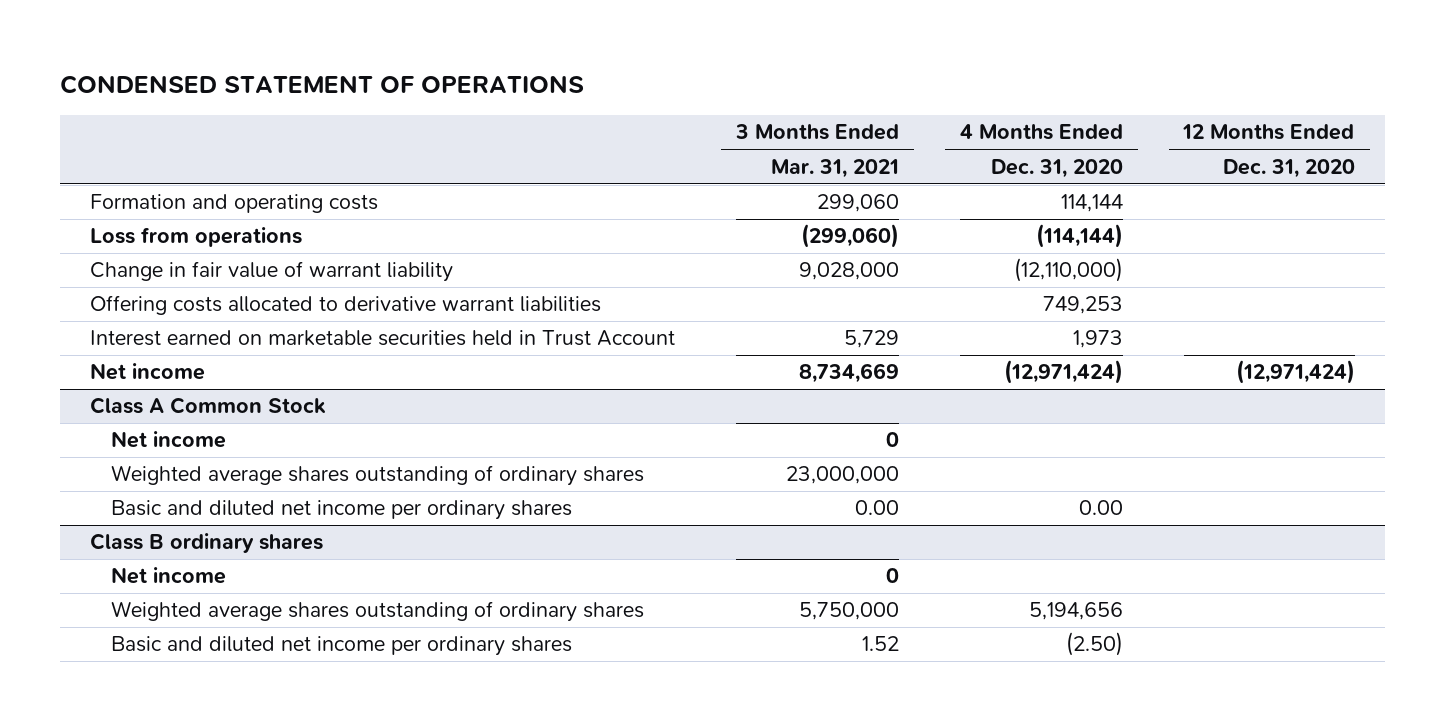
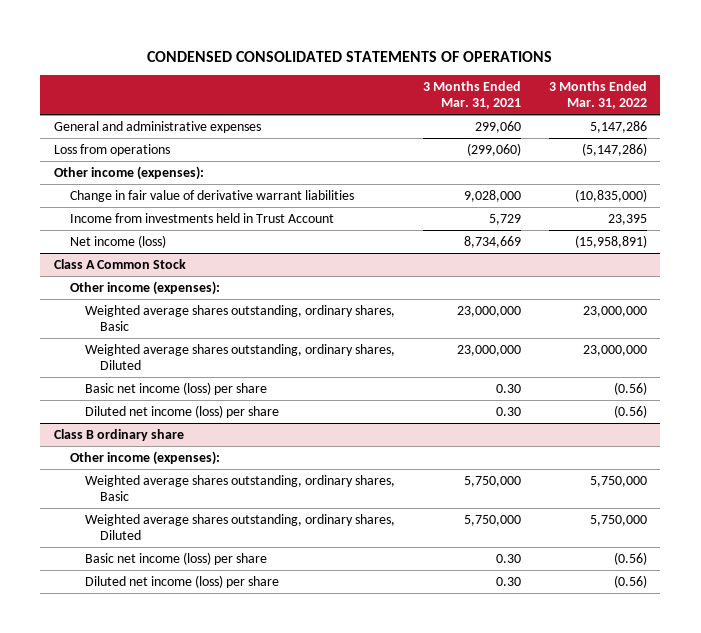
- CONDENSED STATEMENT OF OPERATIONS
+ CONDENSED CONSOLIDATED STATEMENTS OF OPERATIONS
- | 3 Months Ended Mar. 31, 2021 | 4 Months Ended Dec. 31, 2020 | 12 Months Ended Dec. 31, 2020
+ | 3 Months Ended Mar. 31, 2021 | 3 Months Ended Mar. 31, 2022
- Formation and operating costs | 299,060 | 114,144 |
+ General and administrative expenses | 299,060 | 5,147,286
- Change in fair value of warrant liability | 9,028,000 | (12,110,000) |
- Offering costs allocated to derivative warrant liabilities | | 749,253 |
- Interest earned on marketable securities held in Trust Account | 5,729 | 1,973 |
- Net income | 8,734,669 | (12,971,424) | (12,971,424)
+ Other income (expenses):
+ Change in fair value of derivative warrant liabilities | 9,028,000 | (10,835,000)
+ Income from investments held in Trust Account | 5,729 | 23,395
+ Net income (loss) | 8,734,669 | (15,958,891)
@ Class A Common Stock
- Net income | 0 | |
- Weighted average shares outstanding of ordinary shares | 23,000,000 | |
- Basic and diluted net income per ordinary shares | 0.00 | 0.00 |
- Class B ordinary shares
- Net income | 0 | |
- Weighted average shares outstanding of ordinary shares | 5,750,000 | 5,194,656 |
- Basic and diluted net income per ordinary shares | 1.52 | (2.50) |
@ Class A Common Stock
+ Other income (expenses):
+ Weighted average shares outstanding, ordinary shares, Basic | 23,000,000 | 23,000,000
+ Weighted average shares outstanding, ordinary shares, Diluted | 23,000,000 | 23,000,000
+ Basic net income (loss) per share | 0.30 | (0.56)
+ Diluted net income (loss) per share | 0.30 | (0.56)
+ Class B ordinary share
+ Other income (expenses):
+ Weighted average shares outstanding, ordinary shares, Basic | 5,750,000 | 5,750,000
+ Weighted average shares outstanding, ordinary shares, Diluted | 5,750,000 | 5,750,000
+ Basic net income (loss) per share | 0.30 | (0.56)
+ Diluted net income (loss) per share | 0.30 | (0.56)

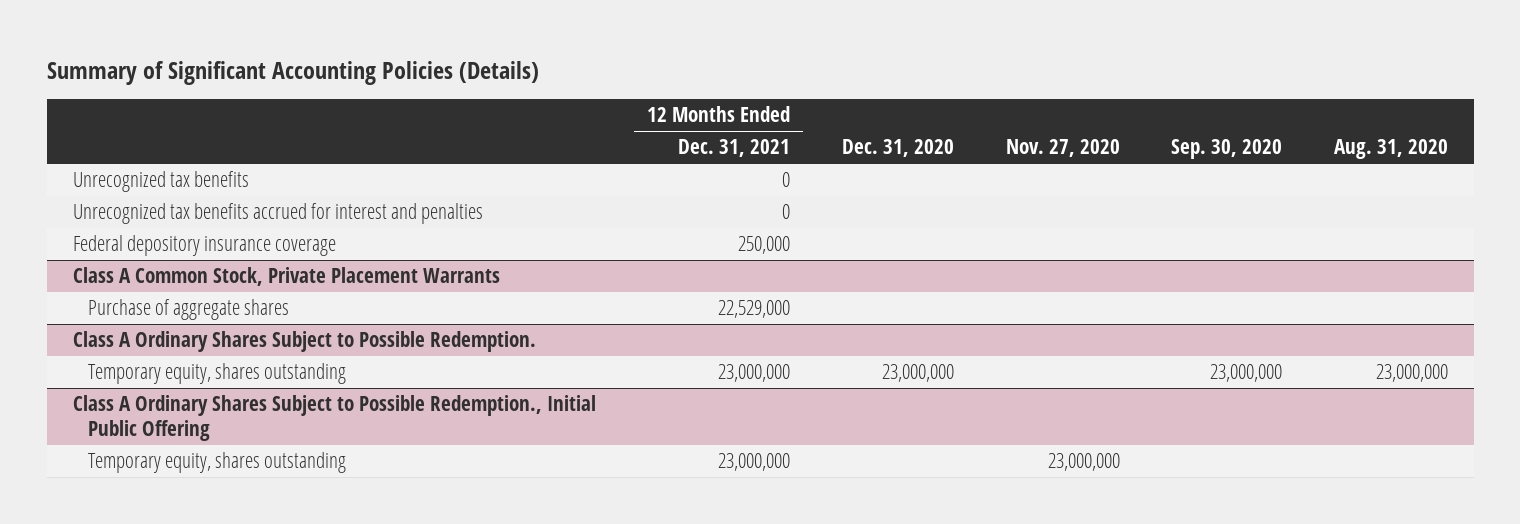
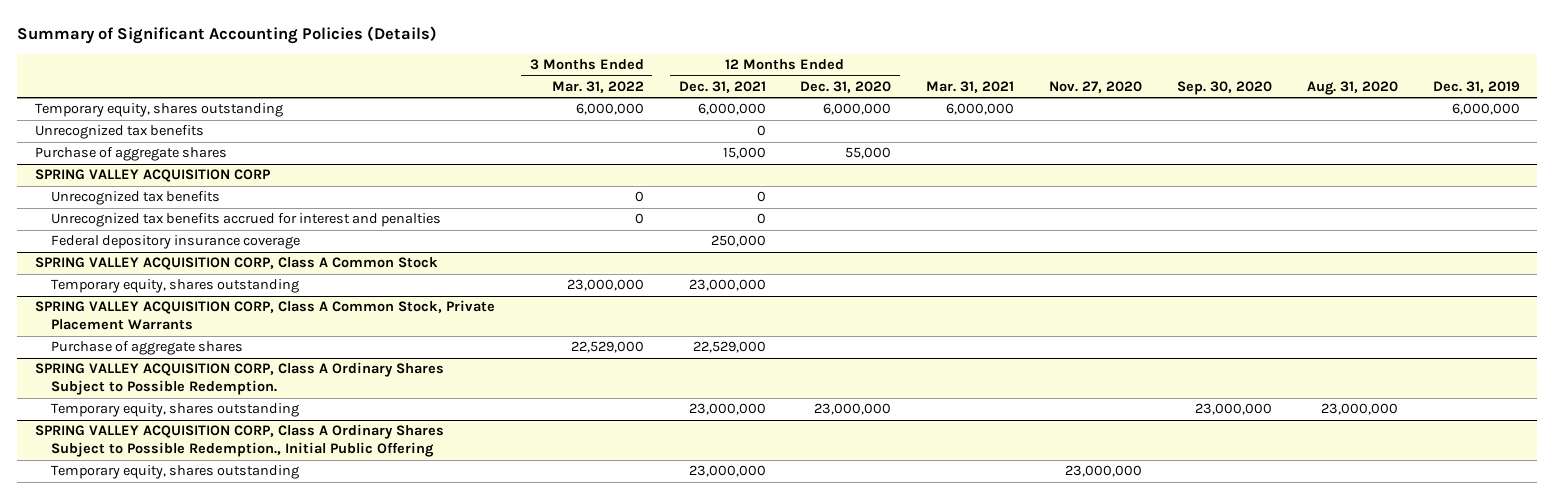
- | 12 Months Ended Dec. 31, 2021 | Dec. 31, 2020 | Nov. 27, 2020 | Sep. 30, 2020 | Aug. 31, 2020
+ | 3 Months Ended Mar. 31, 2022 | 12 Months Ended Dec. 31, 2021 | 12 Months Ended Dec. 31, 2020 | Mar. 31, 2021 | Nov. 27, 2020 | Sep. 30, 2020 | Aug. 31, 2020 | Dec. 31, 2019
+ Temporary equity, shares outstanding | 6,000,000 | 6,000,000 | 6,000,000 | 6,000,000 | | | | 6,000,000
+ Purchase of aggregate shares | | 15,000 | 55,000 | | | | |
+ SPRING VALLEY ACQUISITION CORP
+ Unrecognized tax benefits | 0 | 0 | | | | | |
- Class A Common Stock, Private Placement Warrants
+ SPRING VALLEY ACQUISITION CORP, Class A Common Stock
+ Temporary equity, shares outstanding | 23,000,000 | 23,000,000 | | | | | |
+ SPRING VALLEY ACQUISITION CORP, Class A Common Stock, Private Placement Warrants
- Class A Ordinary Shares Subject to Possible Redemption.
+ SPRING VALLEY ACQUISITION CORP, Class A Ordinary Shares Subject to Possible Redemption.
- Class A Ordinary Shares Subject to Possible Redemption., Initial Public Offering
+ SPRING VALLEY ACQUISITION CORP, Class A Ordinary Shares Subject to Possible Redemption., Initial Public Offering

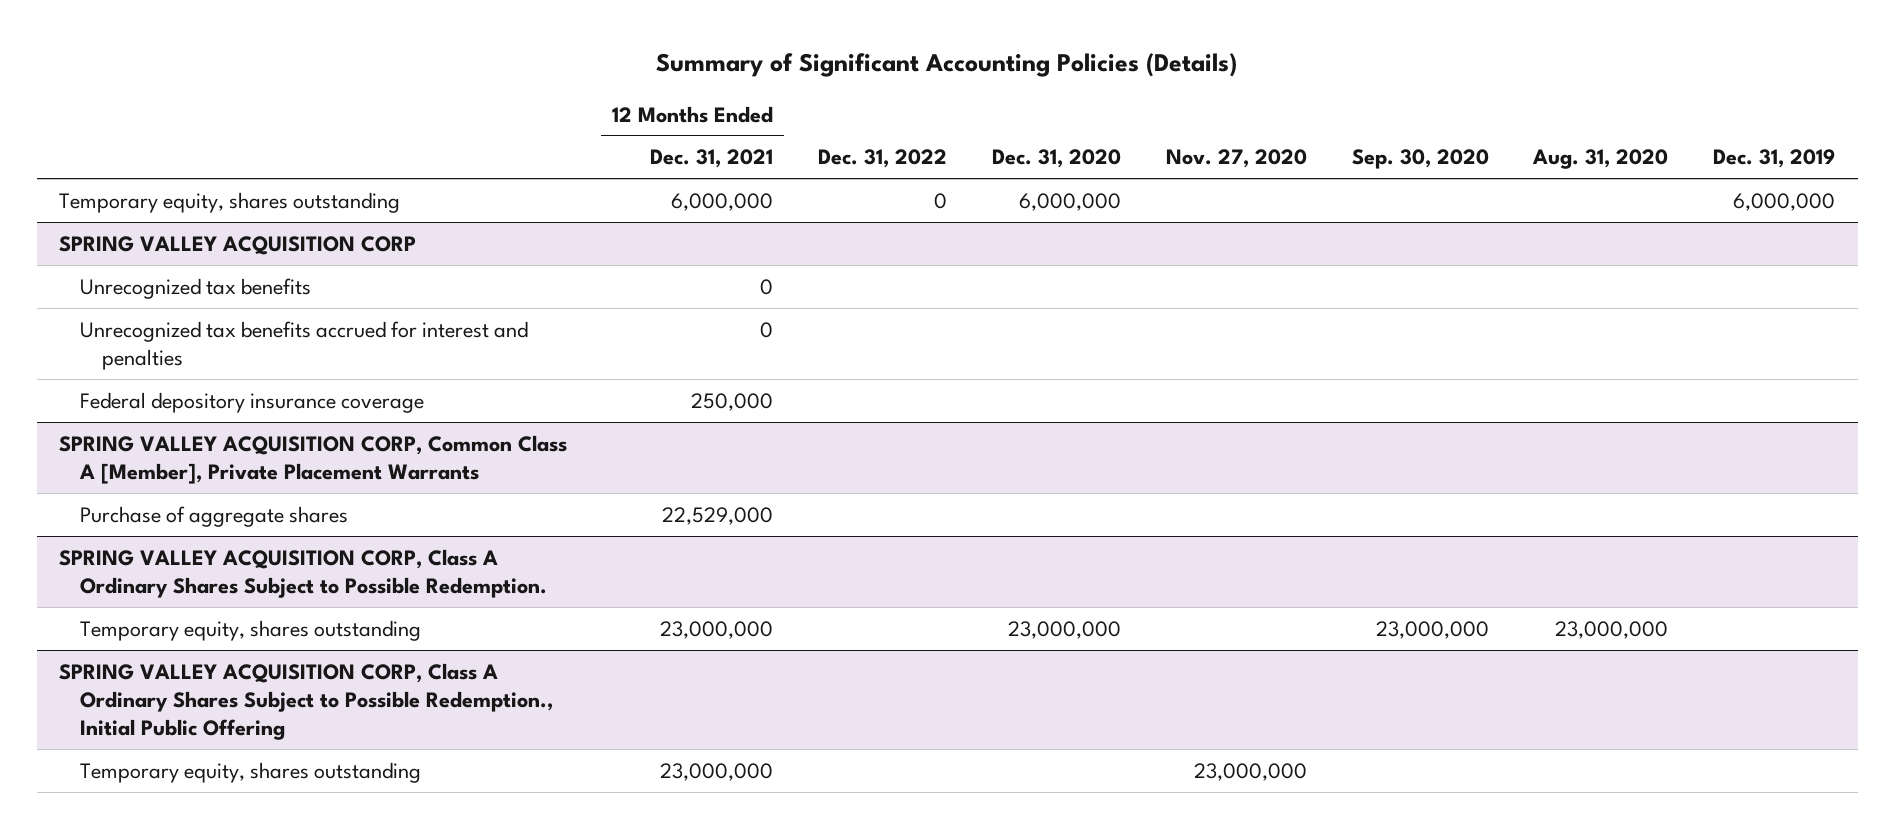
- | 3 Months Ended Mar. 31, 2022 | 12 Months Ended Dec. 31, 2021 | 12 Months Ended Dec. 31, 2020 | Mar. 31, 2021 | Nov. 27, 2020 | Sep. 30, 2020 | Aug. 31, 2020 | Dec. 31, 2019
+ | 12 Months Ended Dec. 31, 2021 | Dec. 31, 2022 | Dec. 31, 2020 | Nov. 27, 2020 | Sep. 30, 2020 | Aug. 31, 2020 | Dec. 31, 2019
- Unrecognized tax benefits | | 0 | | | | | |
- Purchase of aggregate shares | | 15,000 | 55,000 | | | | |
- SPRING VALLEY ACQUISITION CORP, Class A Common Stock
- Temporary equity, shares outstanding | 23,000,000 | 23,000,000 | | | | | |
- SPRING VALLEY ACQUISITION CORP, Class A Common Stock, Private Placement Warrants
+ SPRING VALLEY ACQUISITION CORP, Common Class A [Member], Private Placement Warrants

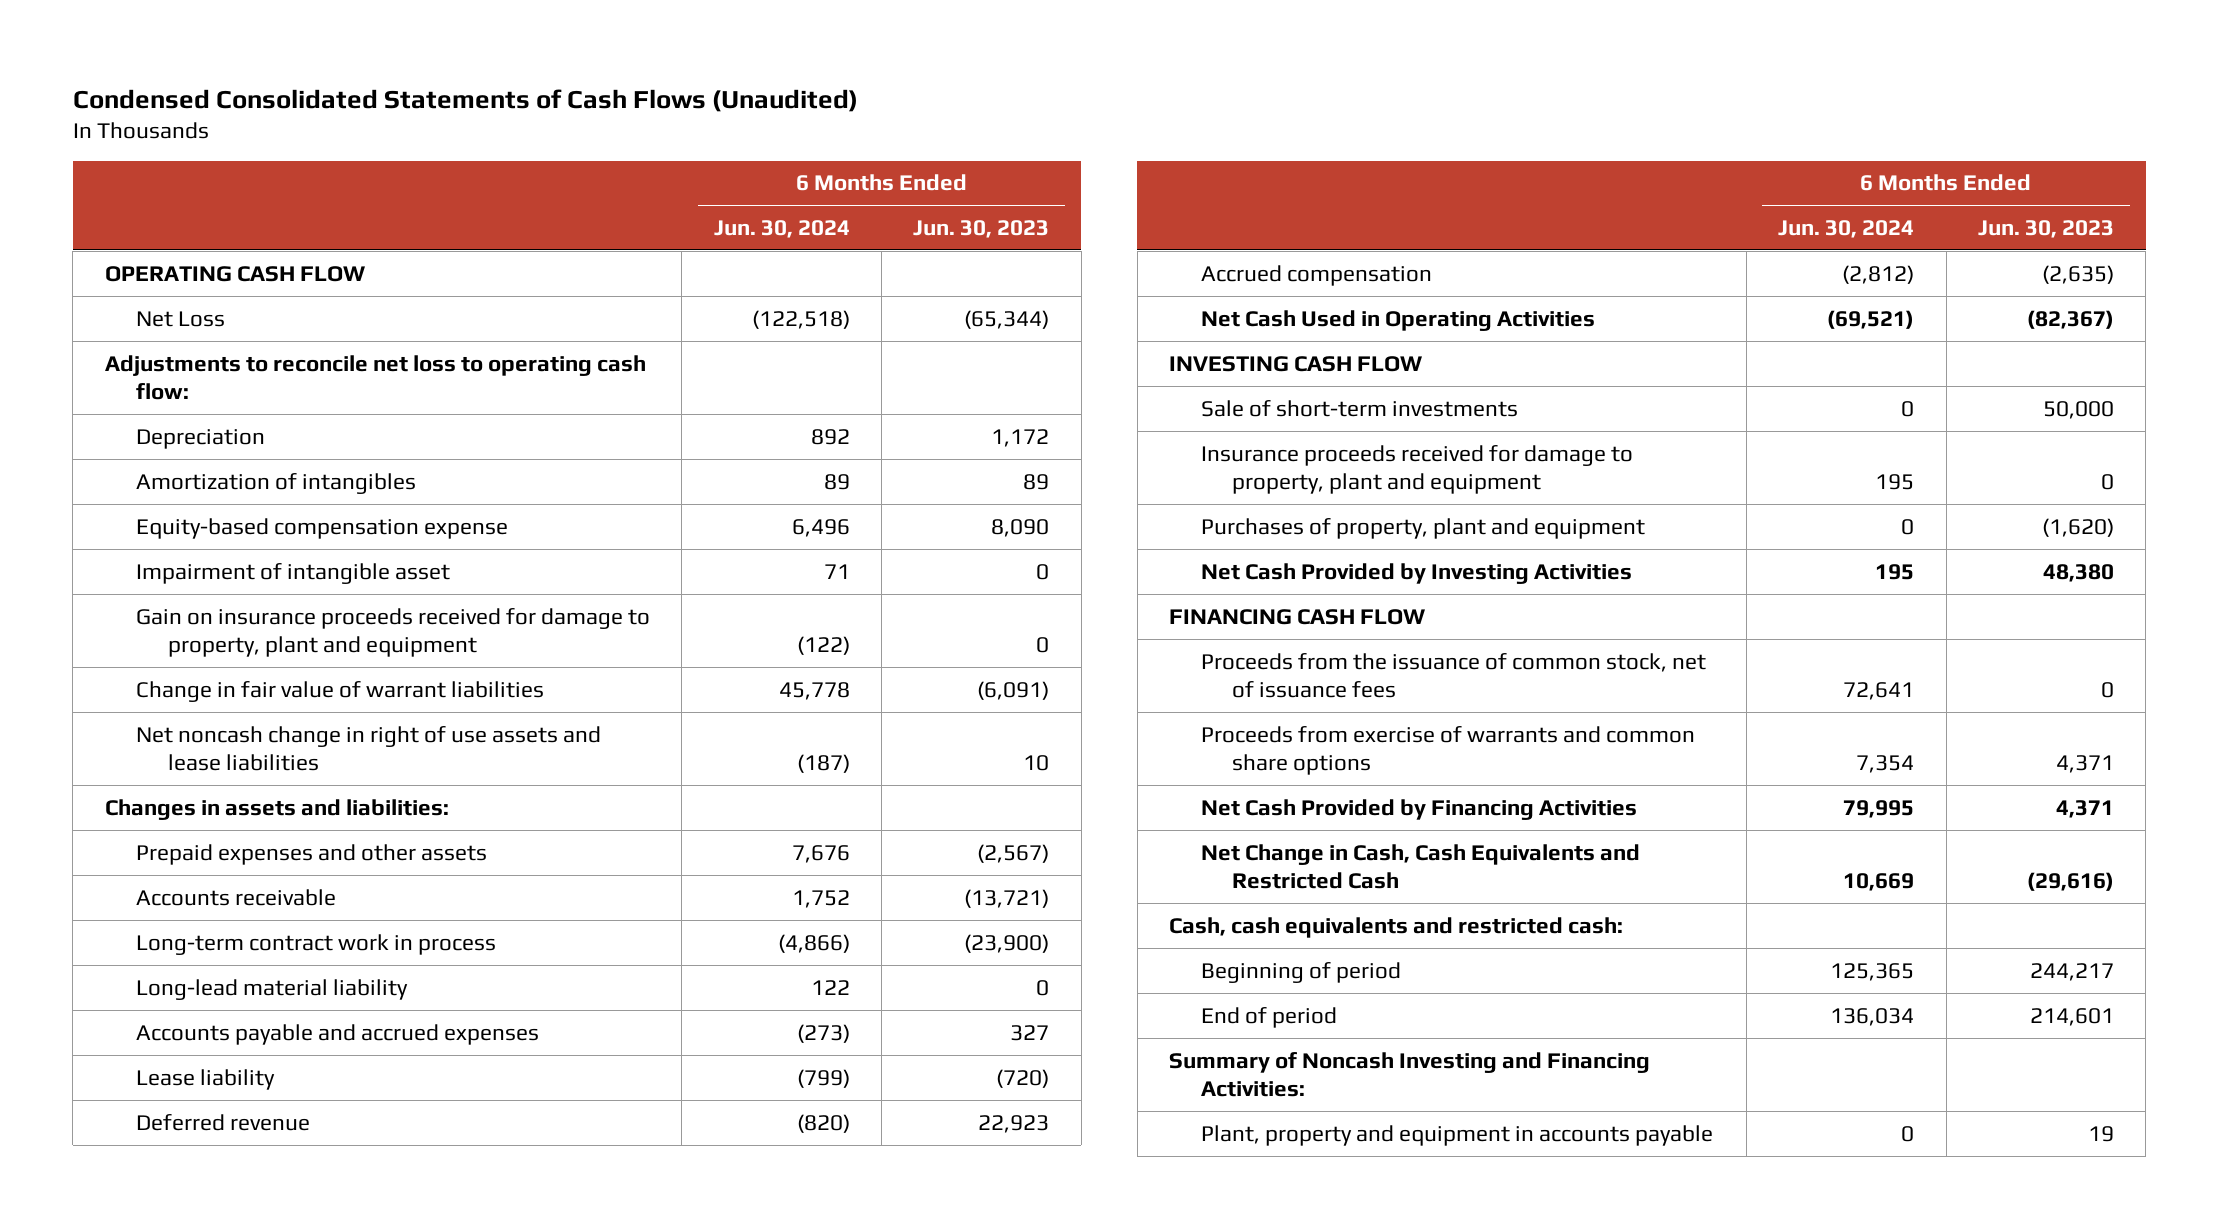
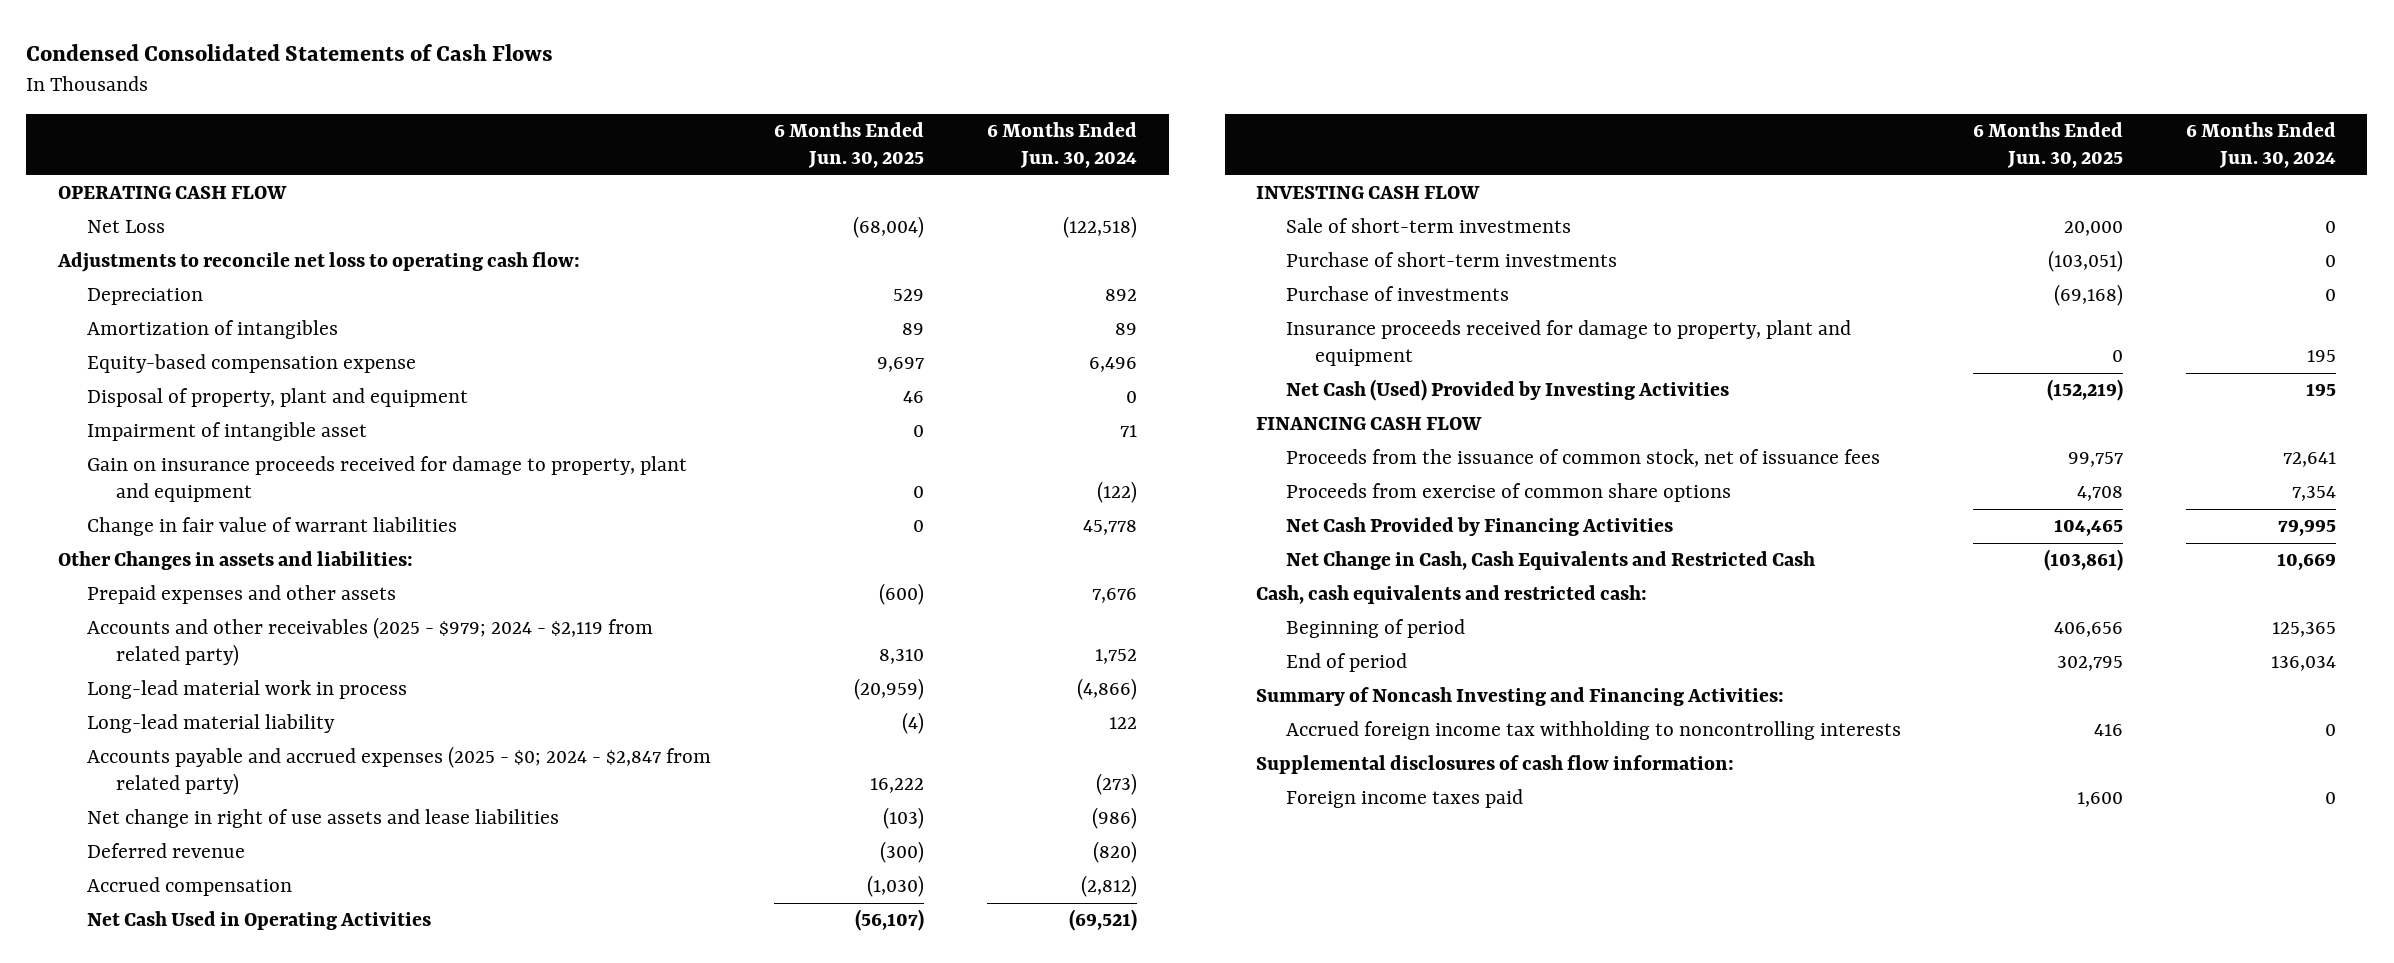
- Condensed Consolidated Statements of Cash Flows (Unaudited)
+ Condensed Consolidated Statements of Cash Flows
- | 6 Months Ended Jun. 30, 2024 | 6 Months Ended Jun. 30, 2023
+ | 6 Months Ended Jun. 30, 2025 | 6 Months Ended Jun. 30, 2024
+ Disposal of property, plant and equipment | 46 | 0
- Net noncash change in right of use assets and lease liabilities | (187) | 10
- Changes in assets and liabilities:
+ Other Changes in assets and liabilities:
- Accounts receivable | 1,752 | (13,721)
- Long-term contract work in process | (4,866) | (23,900)
+ Accounts and other receivables (2025 - $979; 2024 - $2,119 from related party) | 8,310 | 1,752
+ Long-lead material work in process | (20,959) | (4,866)
- Accounts payable and accrued expenses | (273) | 327
- Lease liability | (799) | (720)
+ Accounts payable and accrued expenses (2025 - $0; 2024 - $2,847 from related party) | 16,222 | (273)
+ Net change in right of use assets and lease liabilities | (103) | (986)
+ Purchase of short-term investments | (103,051) | 0
+ Purchase of investments | (69,168) | 0
- Purchases of property, plant and equipment | 0 | (1,620)
- Net Cash Provided by Investing Activities | 195 | 48,380
+ Net Cash (Used) Provided by Investing Activities | (152,219) | 195
- Proceeds from exercise of warrants and common share options | 7,354 | 4,371
+ Proceeds from exercise of common share options | 4,708 | 7,354
- Plant, property and equipment in accounts payable | 0 | 19
+ Accrued foreign income tax withholding to noncontrolling interests | 416 | 0
+ Supplemental disclosures of cash flow information:
+ Foreign income taxes paid | 1,600 | 0

